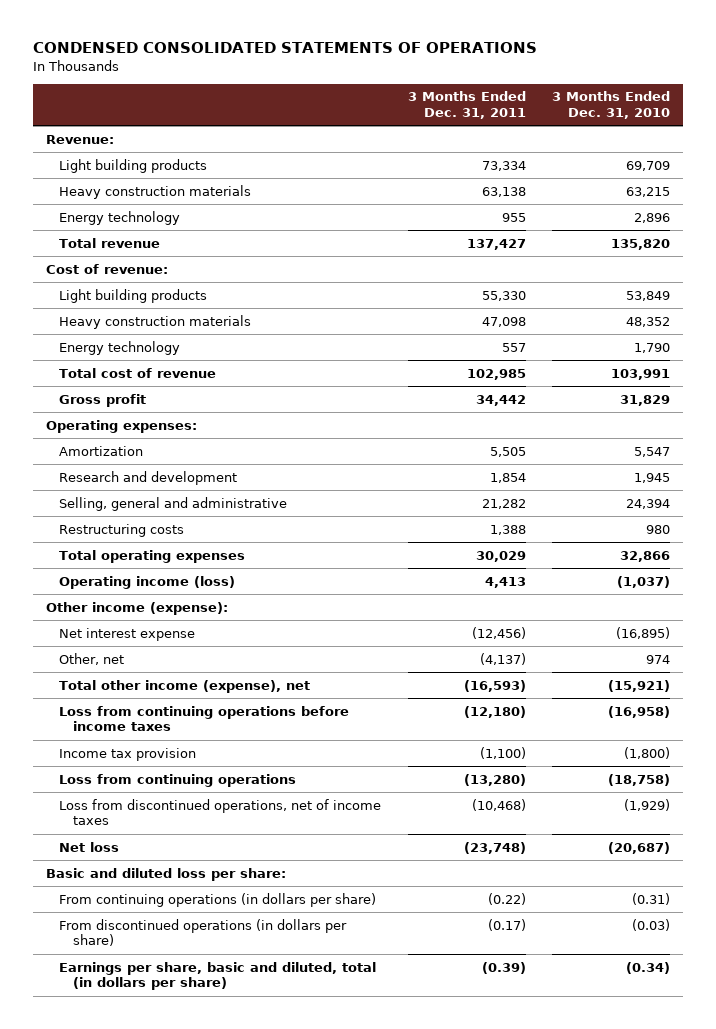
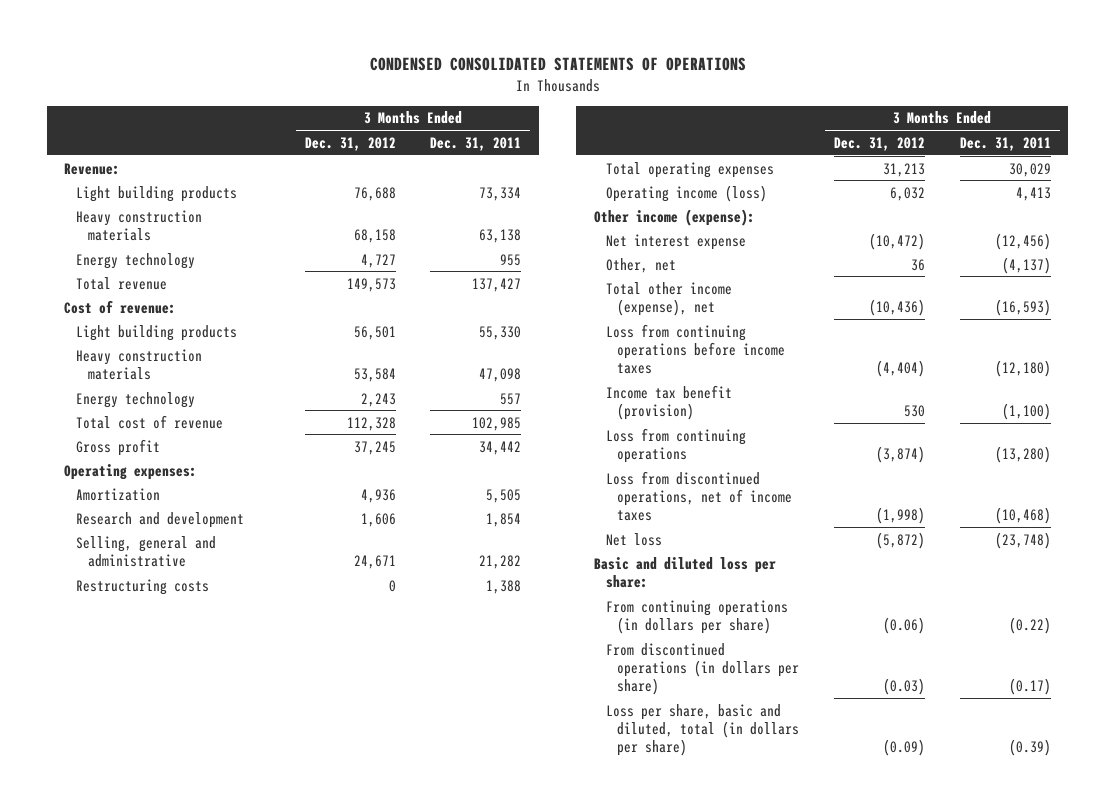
- | 3 Months Ended Dec. 31, 2011 | 3 Months Ended Dec. 31, 2010
+ | 3 Months Ended Dec. 31, 2012 | 3 Months Ended Dec. 31, 2011
- Income tax provision | (1,100) | (1,800)
+ Income tax benefit (provision) | 530 | (1,100)
- Earnings per share, basic and diluted, total (in dollars per share) | (0.39) | (0.34)
+ Loss per share, basic and diluted, total (in dollars per share) | (0.09) | (0.39)

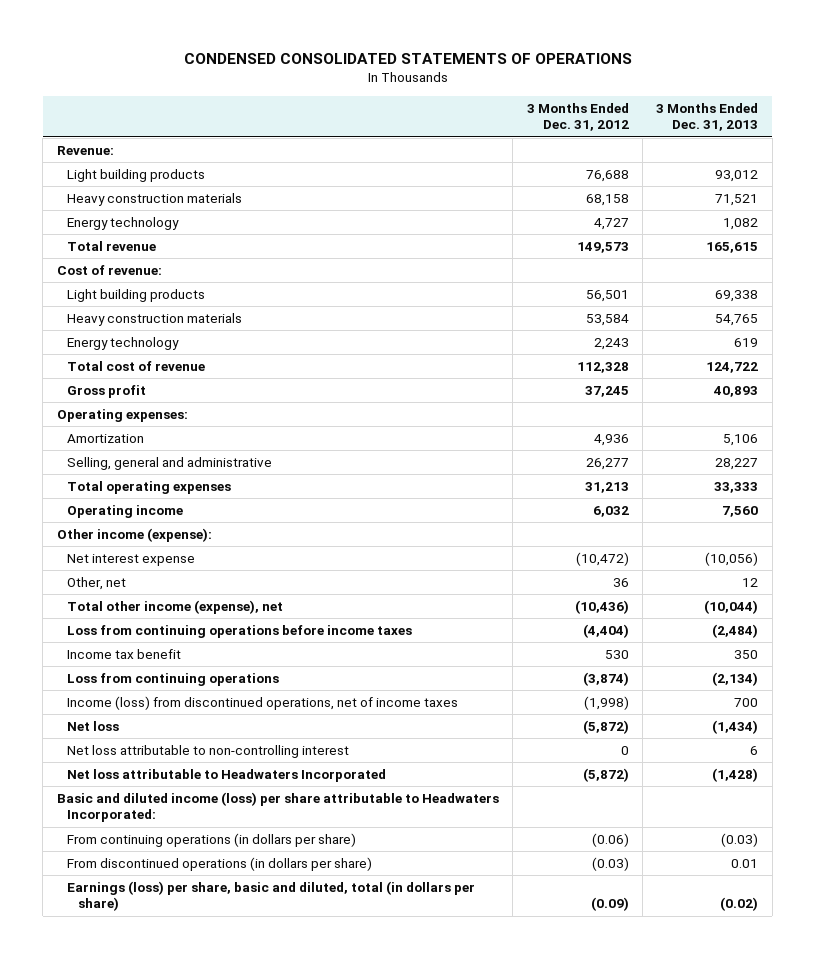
- | 3 Months Ended Dec. 31, 2012 | 3 Months Ended Dec. 31, 2011
+ | 3 Months Ended Dec. 31, 2012 | 3 Months Ended Dec. 31, 2013
- Research and development | 1,606 | 1,854
- Selling, general and administrative | 24,671 | 21,282
- Restructuring costs | 0 | 1,388
+ Selling, general and administrative | 26,277 | 28,227
- Operating income (loss) | 6,032 | 4,413
+ Operating income | 6,032 | 7,560
- Income tax benefit (provision) | 530 | (1,100)
+ Income tax benefit | 530 | 350
- Loss from discontinued operations, net of income taxes | (1,998) | (10,468)
+ Income (loss) from discontinued operations, net of income taxes | (1,998) | 700
- Basic and diluted loss per share:
+ Net loss attributable to non-controlling interest | 0 | 6
+ Net loss attributable to Headwaters Incorporated | (5,872) | (1,428)
+ Basic and diluted income (loss) per share attributable to Headwaters Incorporated:
- Loss per share, basic and diluted, total (in dollars per share) | (0.09) | (0.39)
+ Earnings (loss) per share, basic and diluted, total (in dollars per share) | (0.09) | (0.02)

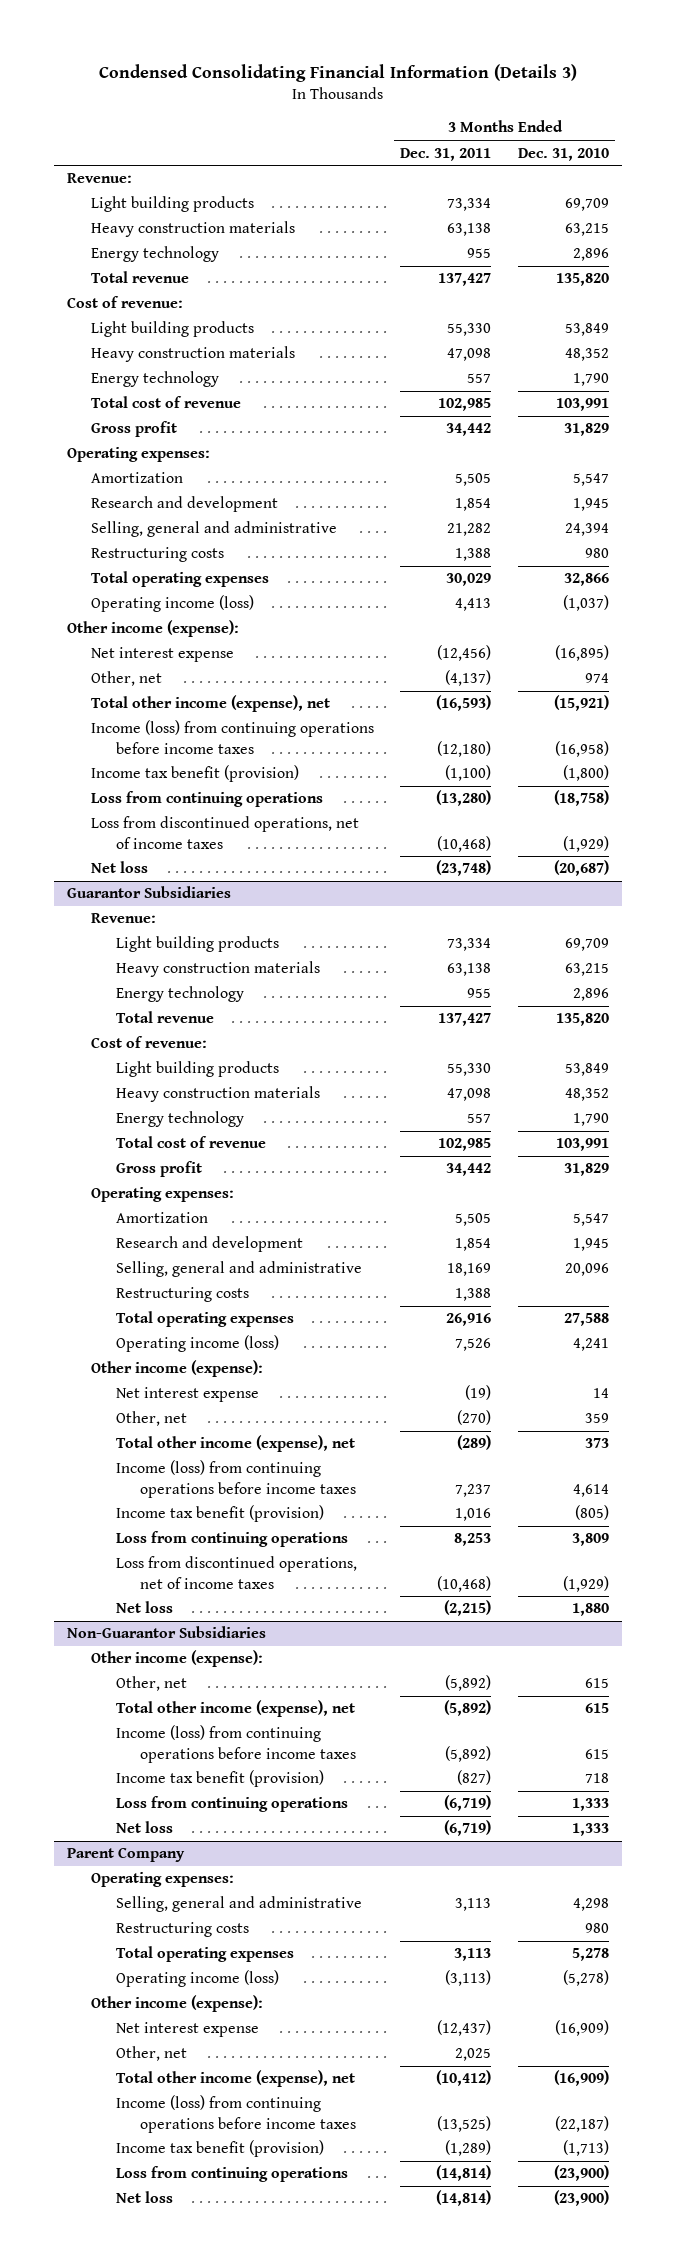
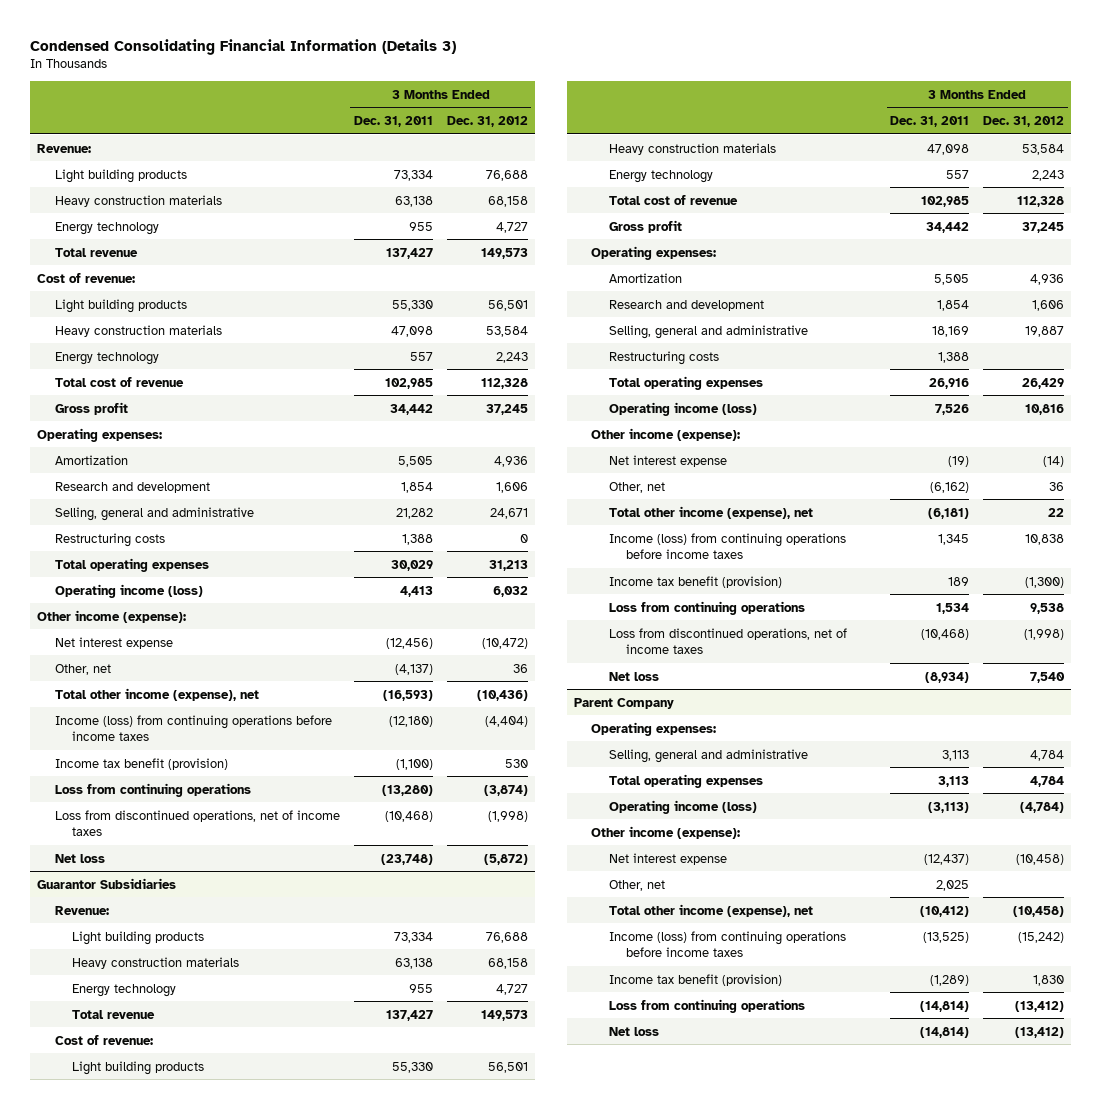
- | 3 Months Ended Dec. 31, 2011 | 3 Months Ended Dec. 31, 2010
+ | 3 Months Ended Dec. 31, 2011 | 3 Months Ended Dec. 31, 2012
@ Guarantor Subsidiaries
- Other, net | (270) | 359
- Total other income (expense), net | (289) | 373
- Income (loss) from continuing operations before income taxes | 7,237 | 4,614
- Income tax benefit (provision) | 1,016 | (805)
- Loss from continuing operations | 8,253 | 3,809
+ Other, net | (6,162) | 36
+ Total other income (expense), net | (6,181) | 22
+ Income (loss) from continuing operations before income taxes | 1,345 | 10,838
+ Income tax benefit (provision) | 189 | (1,300)
+ Loss from continuing operations | 1,534 | 9,538
- Net loss | (2,215) | 1,880
- Non-Guarantor Subsidiaries
- Other income (expense):
- Other, net | (5,892) | 615
- Total other income (expense), net | (5,892) | 615
- Income (loss) from continuing operations before income taxes | (5,892) | 615
- Income tax benefit (provision) | (827) | 718
- Loss from continuing operations | (6,719) | 1,333
- Net loss | (6,719) | 1,333
@ Guarantor Subsidiaries
+ Net loss | (8,934) | 7,540
@ Parent Company
- Restructuring costs | | 980

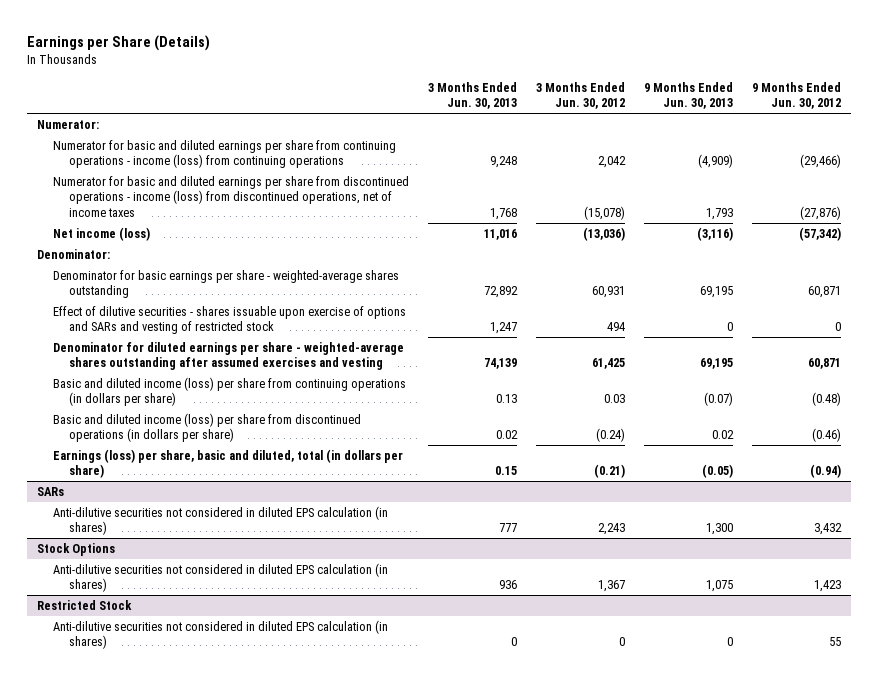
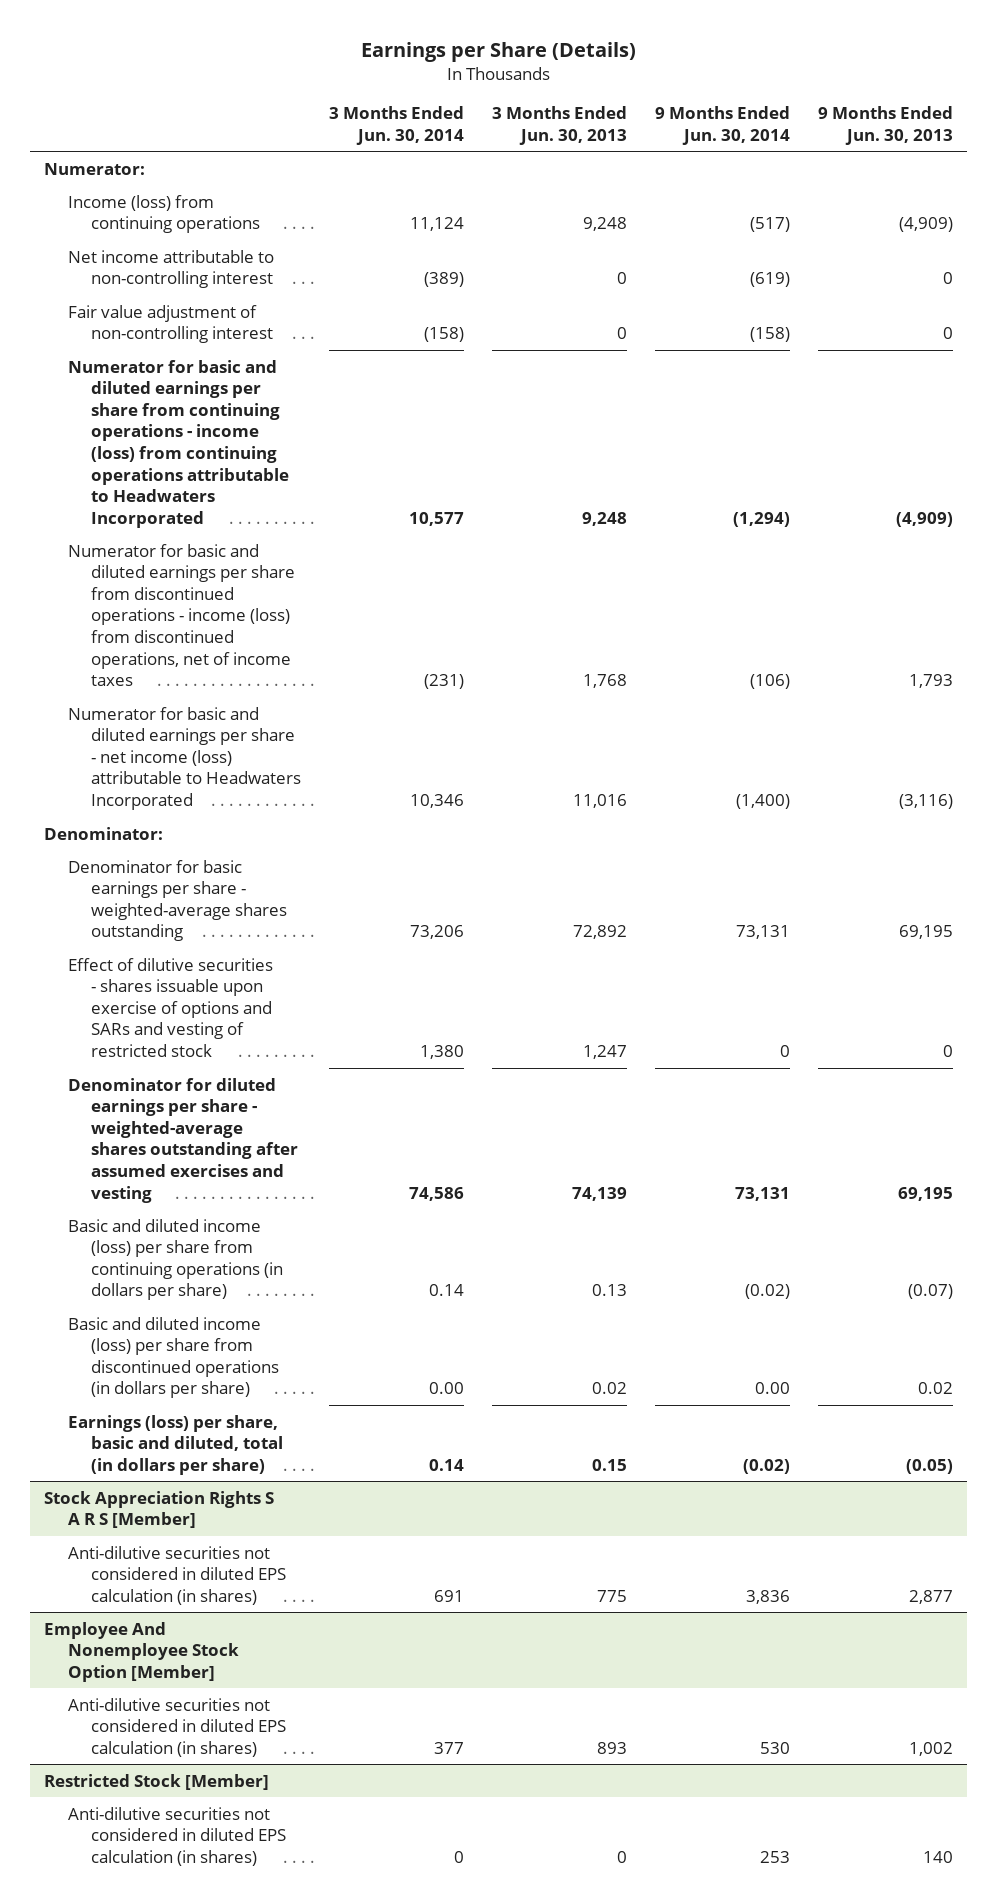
- | 3 Months Ended Jun. 30, 2013 | 3 Months Ended Jun. 30, 2012 | 9 Months Ended Jun. 30, 2013 | 9 Months Ended Jun. 30, 2012
+ | 3 Months Ended Jun. 30, 2014 | 3 Months Ended Jun. 30, 2013 | 9 Months Ended Jun. 30, 2014 | 9 Months Ended Jun. 30, 2013
- Numerator for basic and diluted earnings per share from continuing operations - income (loss) from continuing operations | 9,248 | 2,042 | (4,909) | (29,466)
+ Income (loss) from continuing operations | 11,124 | 9,248 | (517) | (4,909)
+ Net income attributable to non-controlling interest | (389) | 0 | (619) | 0
+ Fair value adjustment of non-controlling interest | (158) | 0 | (158) | 0
+ Numerator for basic and diluted earnings per share from continuing operations - income (loss) from continuing operations attributable to Headwaters Incorporated | 10,577 | 9,248 | (1,294) | (4,909)
- Net income (loss) | 11,016 | (13,036) | (3,116) | (57,342)
+ Numerator for basic and diluted earnings per share - net income (loss) attributable to Headwaters Incorporated | 10,346 | 11,016 | (1,400) | (3,116)
- SARs
- Anti-dilutive securities not considered in diluted EPS calculation (in shares) | 777 | 2,243 | 1,300 | 3,432
- Stock Options
- Anti-dilutive securities not considered in diluted EPS calculation (in shares) | 936 | 1,367 | 1,075 | 1,423
- Restricted Stock
- Anti-dilutive securities not considered in diluted EPS calculation (in shares) | 0 | 0 | 0 | 55
+ Stock Appreciation Rights S A R S [Member]
+ Anti-dilutive securities not considered in diluted EPS calculation (in shares) | 691 | 775 | 3,836 | 2,877
+ Employee And Nonemployee Stock Option [Member]
+ Anti-dilutive securities not considered in diluted EPS calculation (in shares) | 377 | 893 | 530 | 1,002
+ Restricted Stock [Member]
+ Anti-dilutive securities not considered in diluted EPS calculation (in shares) | 0 | 0 | 253 | 140

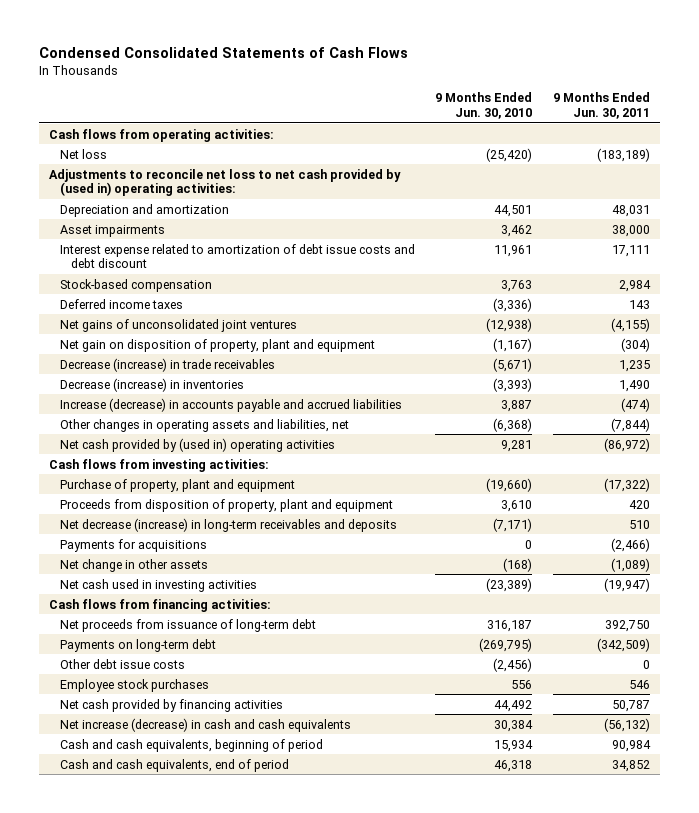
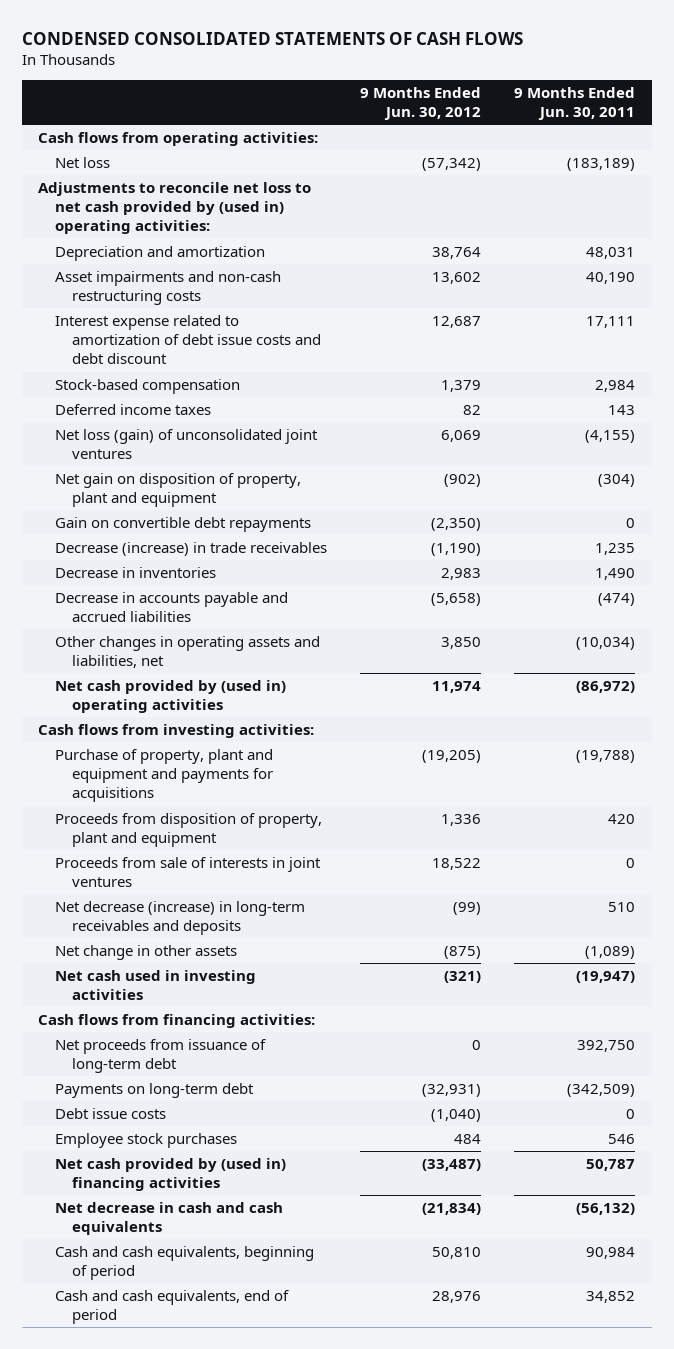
- Condensed Consolidated Statements of Cash Flows
+ CONDENSED CONSOLIDATED STATEMENTS OF CASH FLOWS
- | 9 Months Ended Jun. 30, 2010 | 9 Months Ended Jun. 30, 2011
+ | 9 Months Ended Jun. 30, 2012 | 9 Months Ended Jun. 30, 2011
- Asset impairments | 3,462 | 38,000
+ Asset impairments and non-cash restructuring costs | 13,602 | 40,190
- Net gains of unconsolidated joint ventures | (12,938) | (4,155)
+ Net loss (gain) of unconsolidated joint ventures | 6,069 | (4,155)
+ Gain on convertible debt repayments | (2,350) | 0
- Decrease (increase) in inventories | (3,393) | 1,490
- Increase (decrease) in accounts payable and accrued liabilities | 3,887 | (474)
- Other changes in operating assets and liabilities, net | (6,368) | (7,844)
+ Decrease in inventories | 2,983 | 1,490
+ Decrease in accounts payable and accrued liabilities | (5,658) | (474)
+ Other changes in operating assets and liabilities, net | 3,850 | (10,034)
- Purchase of property, plant and equipment | (19,660) | (17,322)
+ Purchase of property, plant and equipment and payments for acquisitions | (19,205) | (19,788)
+ Proceeds from sale of interests in joint ventures | 18,522 | 0
- Payments for acquisitions | 0 | (2,466)
- Other debt issue costs | (2,456) | 0
+ Debt issue costs | (1,040) | 0
- Net cash provided by financing activities | 44,492 | 50,787
- Net increase (decrease) in cash and cash equivalents | 30,384 | (56,132)
+ Net cash provided by (used in) financing activities | (33,487) | 50,787
+ Net decrease in cash and cash equivalents | (21,834) | (56,132)

